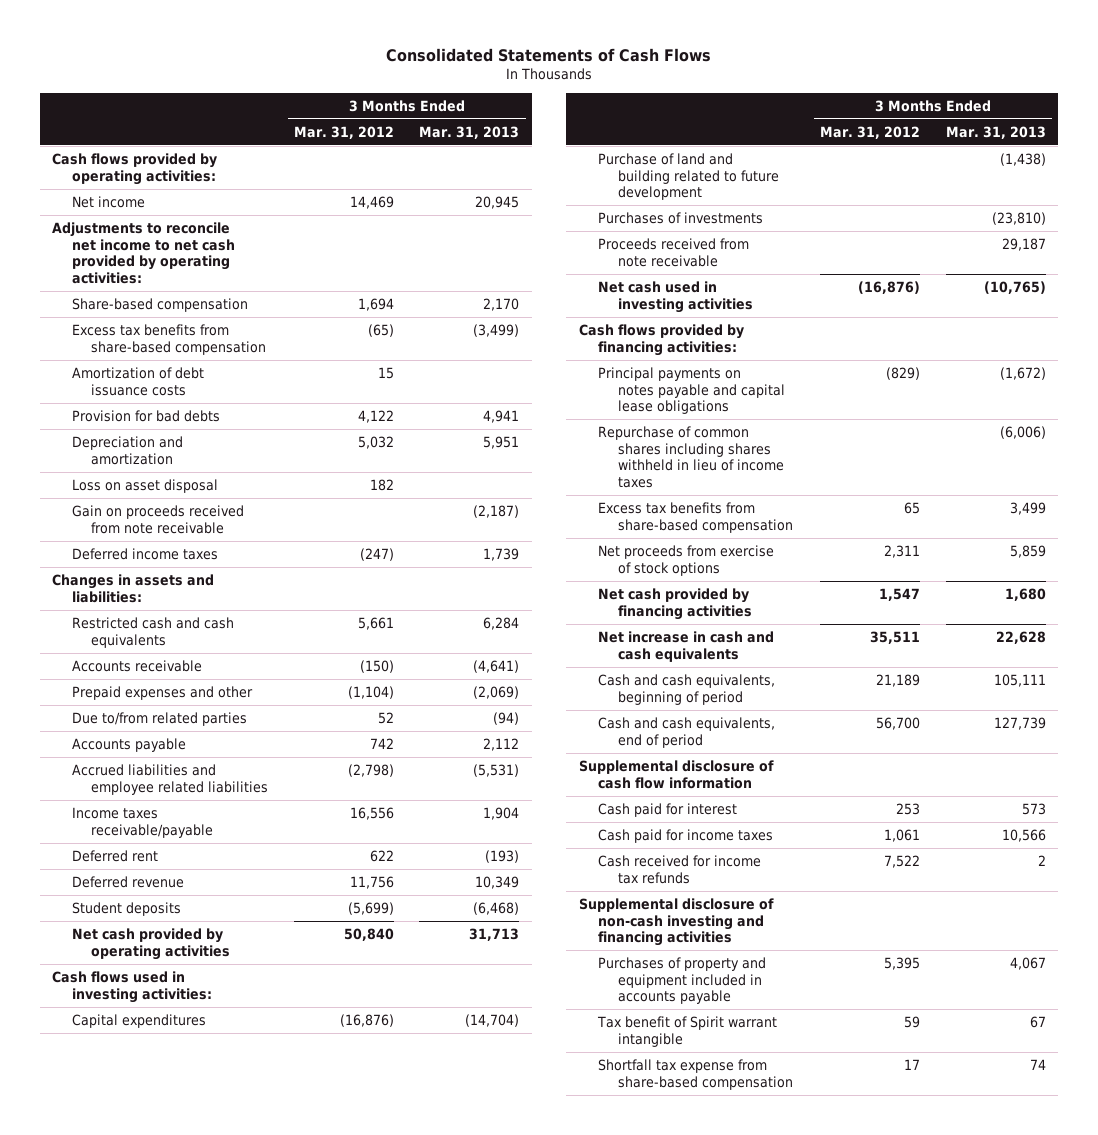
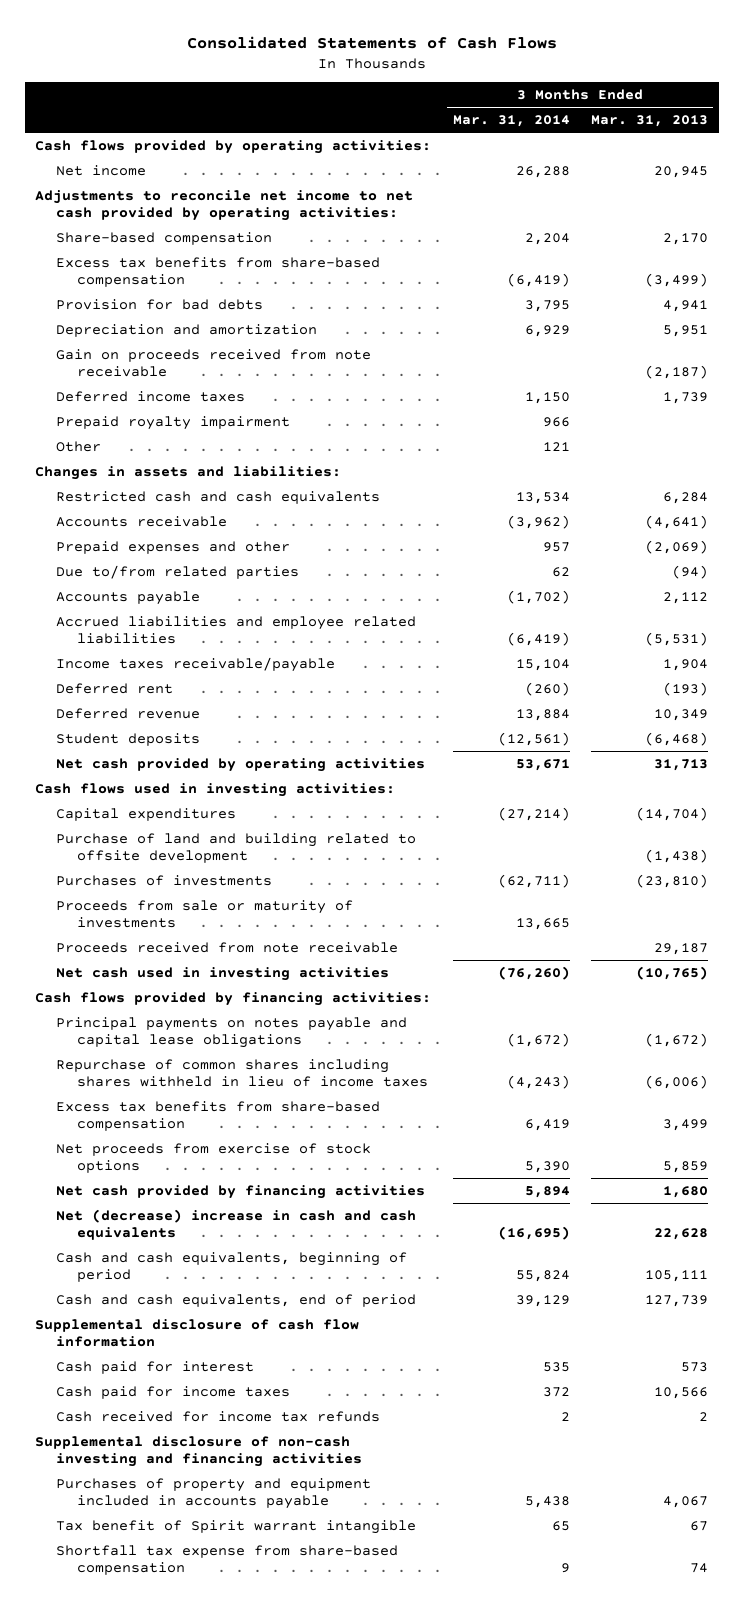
- | 3 Months Ended Mar. 31, 2012 | 3 Months Ended Mar. 31, 2013
+ | 3 Months Ended Mar. 31, 2014 | 3 Months Ended Mar. 31, 2013
- Amortization of debt issuance costs | 15 |
- Loss on asset disposal | 182 |
+ Prepaid royalty impairment | 966 |
+ Other | 121 |
- Purchase of land and building related to future development | | (1,438)
+ Purchase of land and building related to offsite development | | (1,438)
+ Proceeds from sale or maturity of investments | 13,665 |
- Net increase in cash and cash equivalents | 35,511 | 22,628
+ Net (decrease) increase in cash and cash equivalents | (16,695) | 22,628

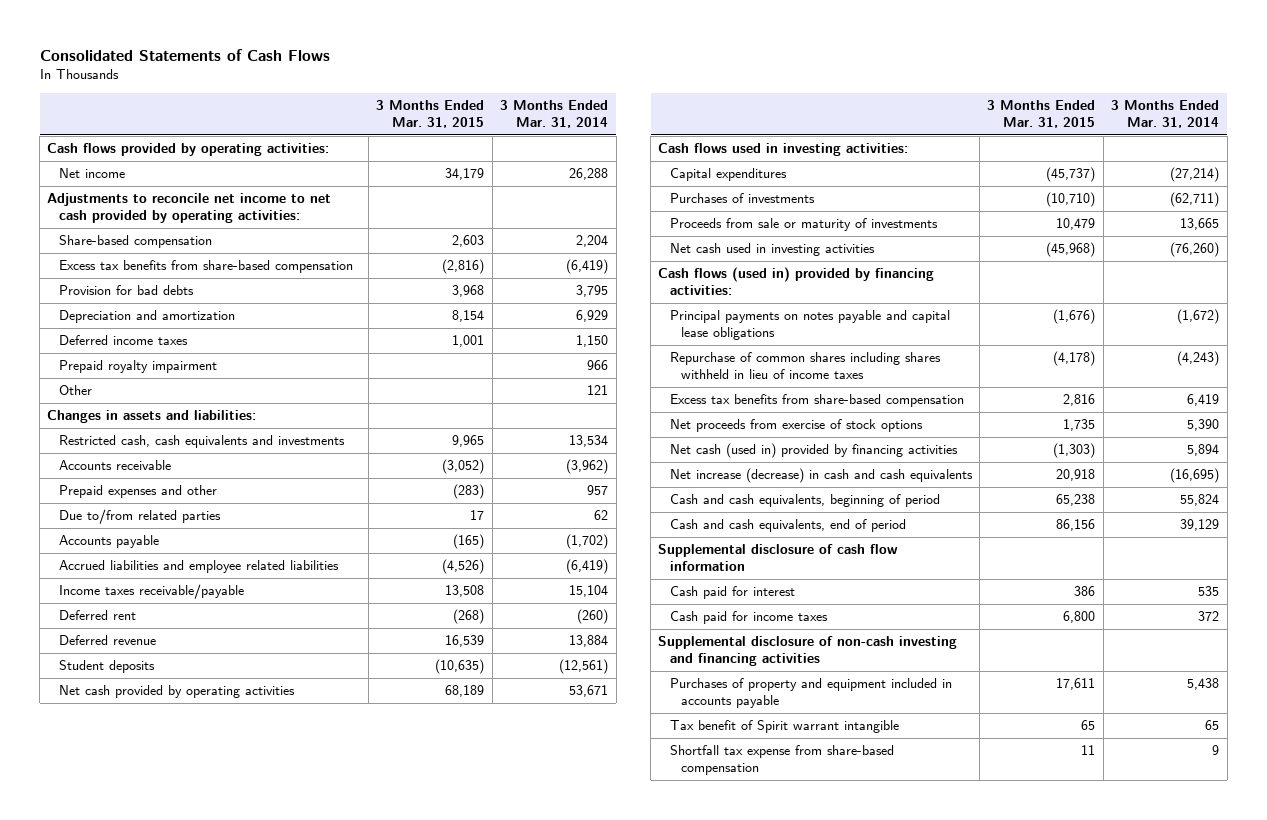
- | 3 Months Ended Mar. 31, 2014 | 3 Months Ended Mar. 31, 2013
+ | 3 Months Ended Mar. 31, 2015 | 3 Months Ended Mar. 31, 2014
- Gain on proceeds received from note receivable | | (2,187)
- Restricted cash and cash equivalents | 13,534 | 6,284
+ Restricted cash, cash equivalents and investments | 9,965 | 13,534
- Purchase of land and building related to offsite development | | (1,438)
- Proceeds received from note receivable | | 29,187
- Cash flows provided by financing activities:
+ Cash flows (used in) provided by financing activities:
- Net cash provided by financing activities | 5,894 | 1,680
- Net (decrease) increase in cash and cash equivalents | (16,695) | 22,628
+ Net cash (used in) provided by financing activities | (1,303) | 5,894
+ Net increase (decrease) in cash and cash equivalents | 20,918 | (16,695)
- Cash received for income tax refunds | 2 | 2

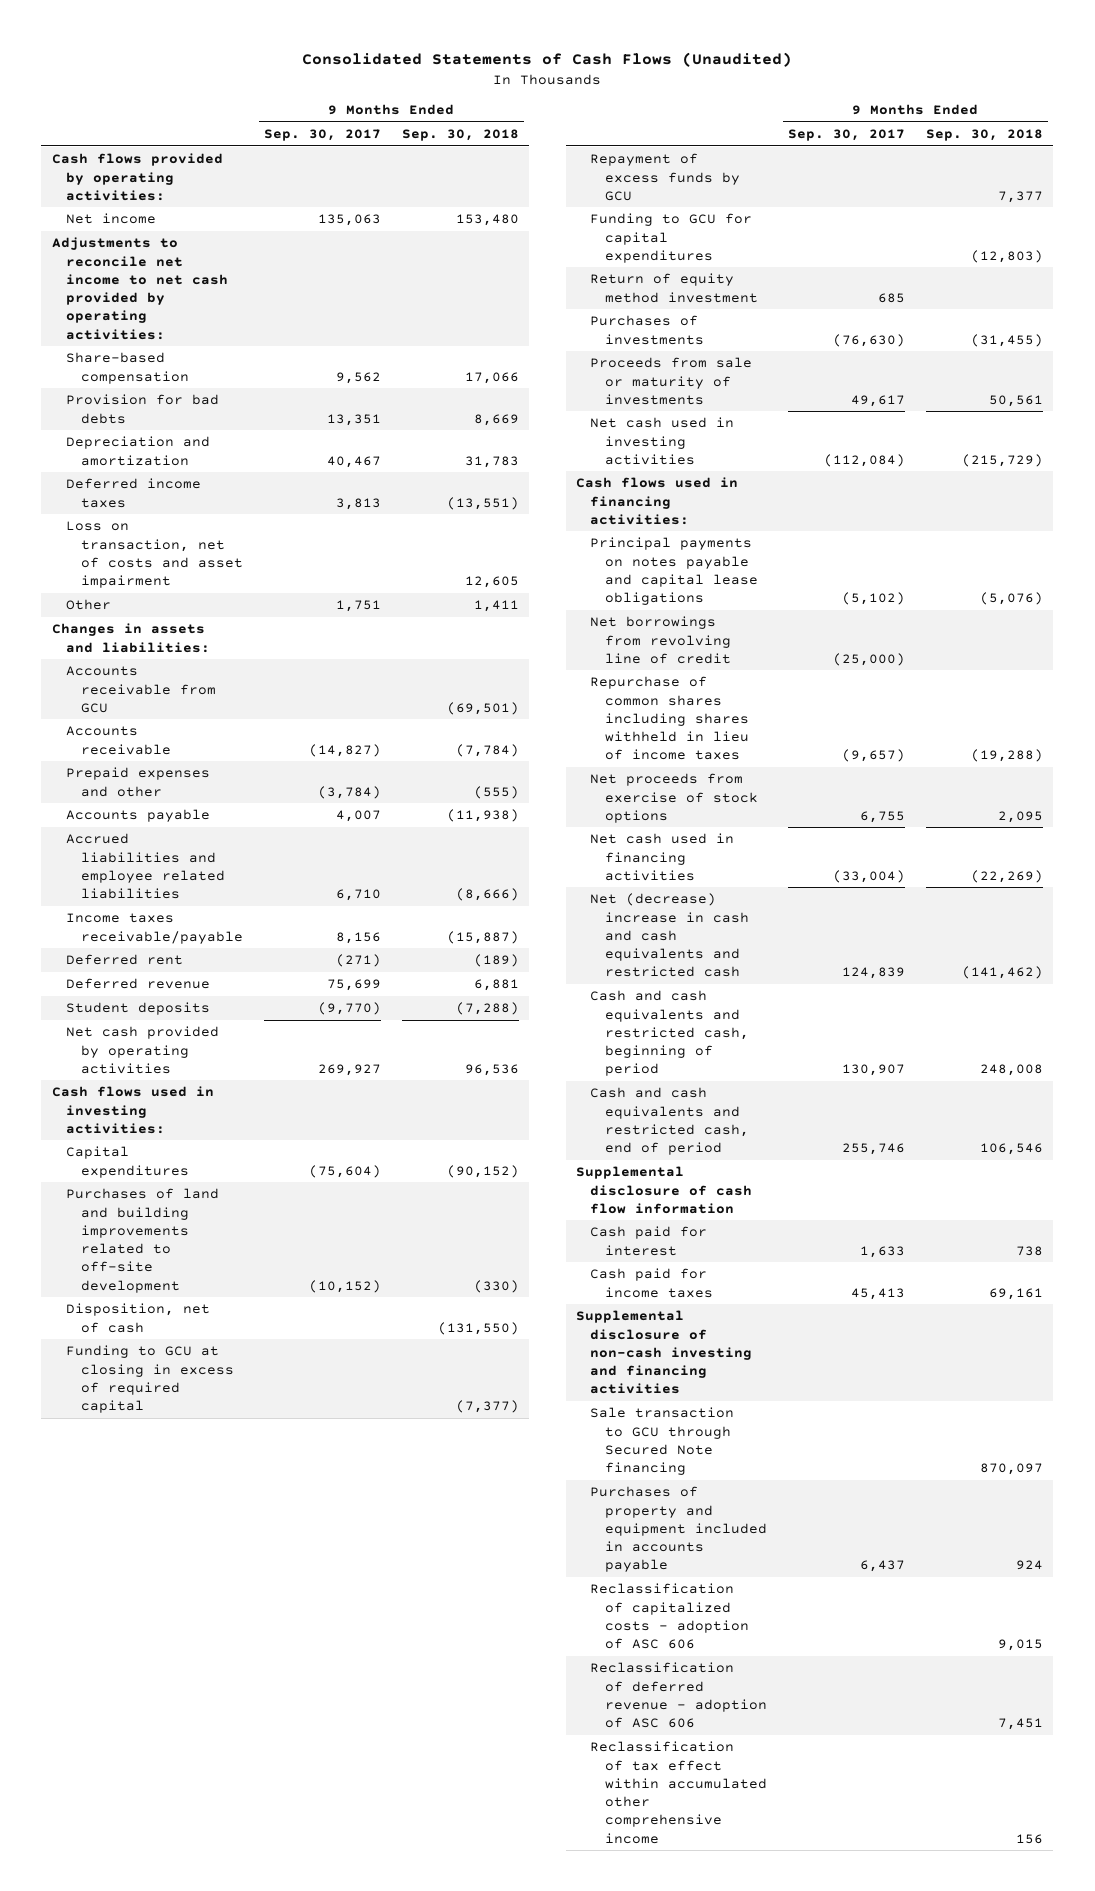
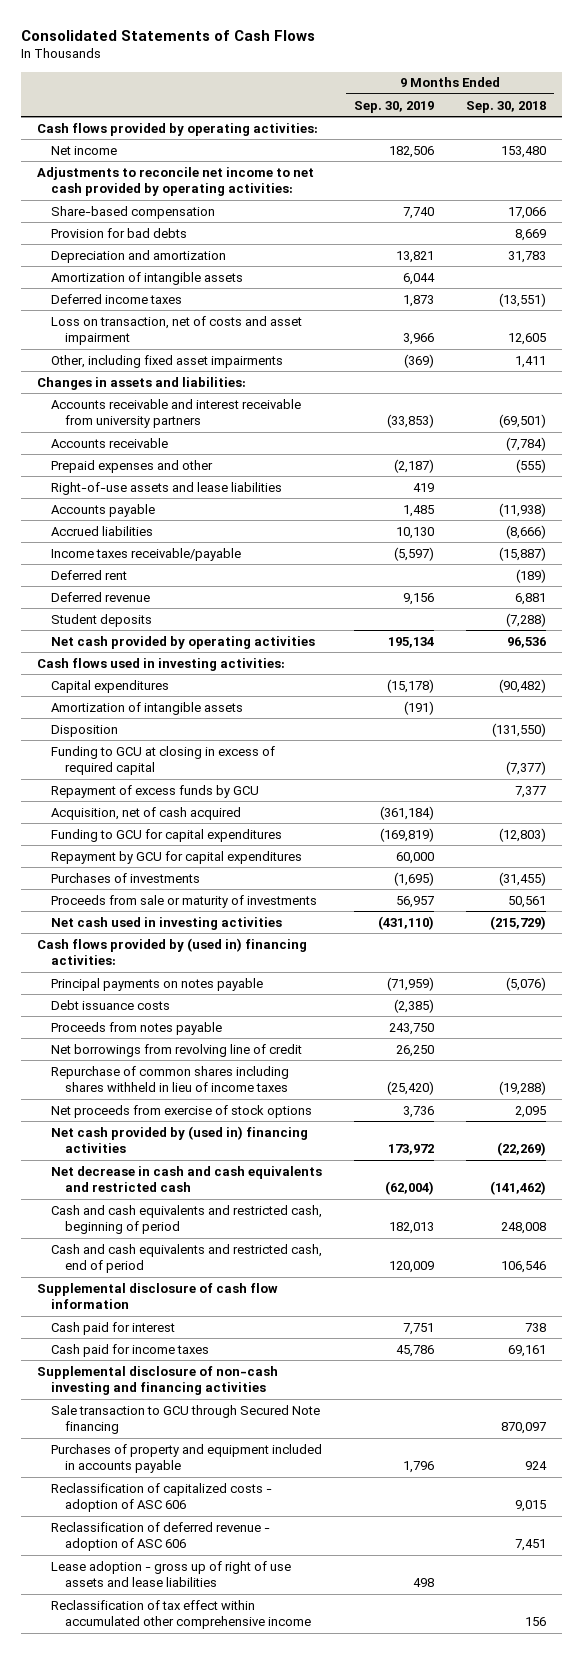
- Consolidated Statements of Cash Flows (Unaudited)
+ Consolidated Statements of Cash Flows
- | 9 Months Ended Sep. 30, 2017 | 9 Months Ended Sep. 30, 2018
+ | 9 Months Ended Sep. 30, 2019 | 9 Months Ended Sep. 30, 2018
+ Amortization of intangible assets | 6,044 |
- Other | 1,751 | 1,411
+ Other, including fixed asset impairments | (369) | 1,411
- Accounts receivable from GCU | | (69,501)
+ Accounts receivable and interest receivable from university partners | (33,853) | (69,501)
+ Right-of-use assets and lease liabilities | 419 |
- Accrued liabilities and employee related liabilities | 6,710 | (8,666)
+ Accrued liabilities | 10,130 | (8,666)
- Capital expenditures | (75,604) | (90,152)
- Purchases of land and building improvements related to off-site development | (10,152) | (330)
- Disposition, net of cash | | (131,550)
+ Capital expenditures | (15,178) | (90,482)
+ Amortization of intangible assets | (191) |
+ Disposition | | (131,550)
+ Acquisition, net of cash acquired | (361,184) |
- Return of equity method investment | 685 |
+ Repayment by GCU for capital expenditures | 60,000 |
- Cash flows used in financing activities:
- Principal payments on notes payable and capital lease obligations | (5,102) | (5,076)
+ Cash flows provided by (used in) financing activities:
+ Principal payments on notes payable | (71,959) | (5,076)
+ Debt issuance costs | (2,385) |
+ Proceeds from notes payable | 243,750 |
- Net cash used in financing activities | (33,004) | (22,269)
- Net (decrease) increase in cash and cash equivalents and restricted cash | 124,839 | (141,462)
+ Net cash provided by (used in) financing activities | 173,972 | (22,269)
+ Net decrease in cash and cash equivalents and restricted cash | (62,004) | (141,462)
+ Lease adoption - gross up of right of use assets and lease liabilities | 498 |

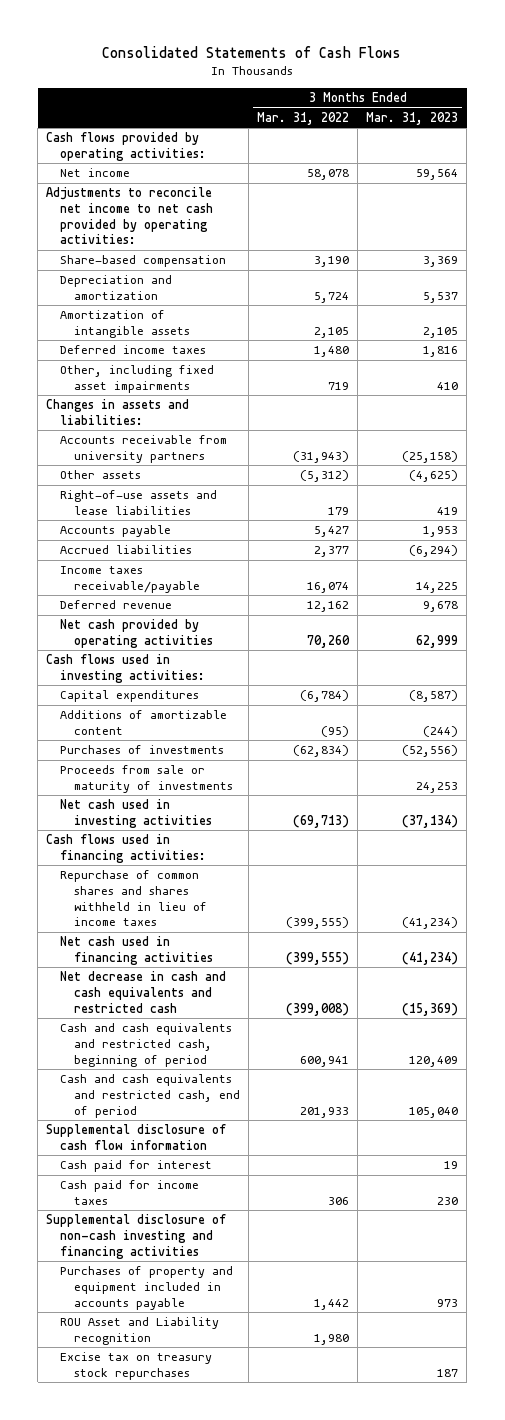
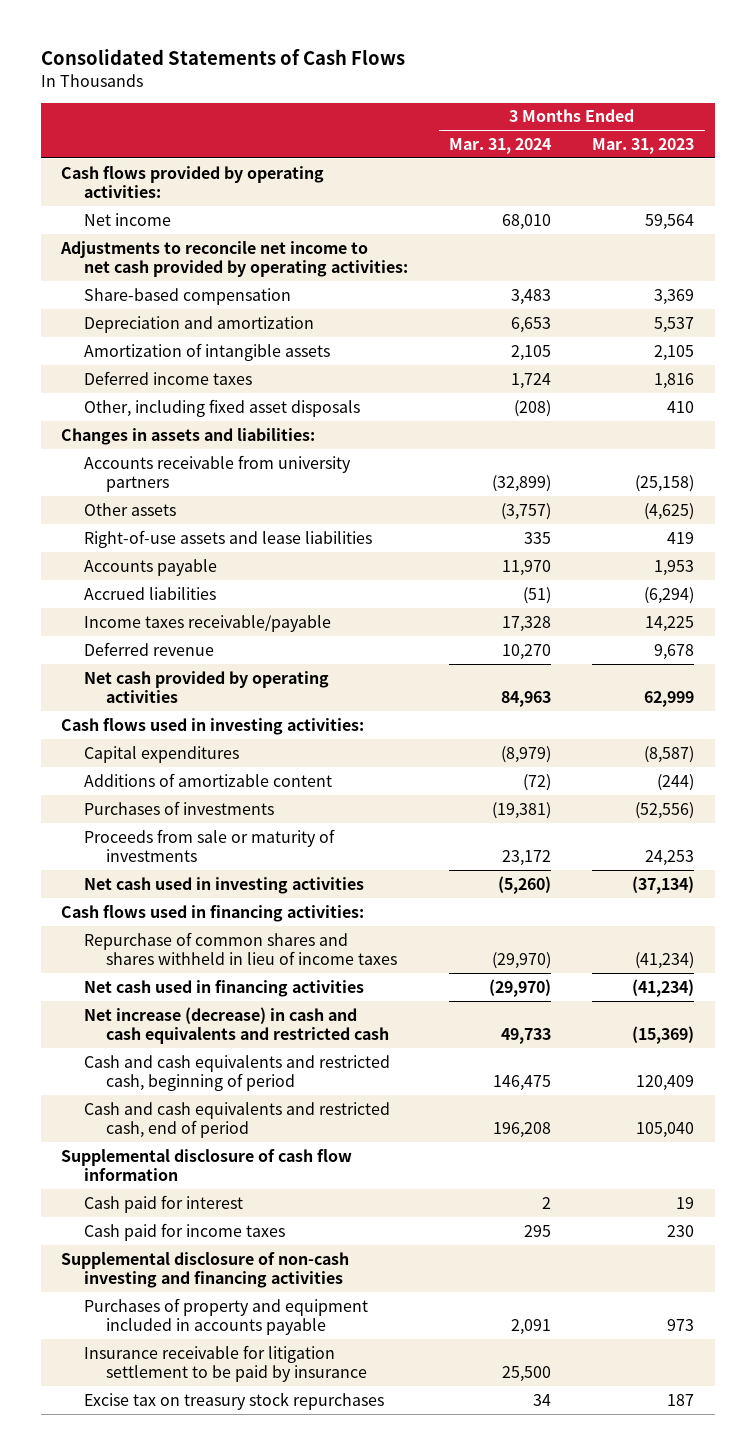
- | 3 Months Ended Mar. 31, 2022 | 3 Months Ended Mar. 31, 2023
+ | 3 Months Ended Mar. 31, 2024 | 3 Months Ended Mar. 31, 2023
- Other, including fixed asset impairments | 719 | 410
+ Other, including fixed asset disposals | (208) | 410
- Net decrease in cash and cash equivalents and restricted cash | (399,008) | (15,369)
+ Net increase (decrease) in cash and cash equivalents and restricted cash | 49,733 | (15,369)
- ROU Asset and Liability recognition | 1,980 |
+ Insurance receivable for litigation settlement to be paid by insurance | 25,500 |

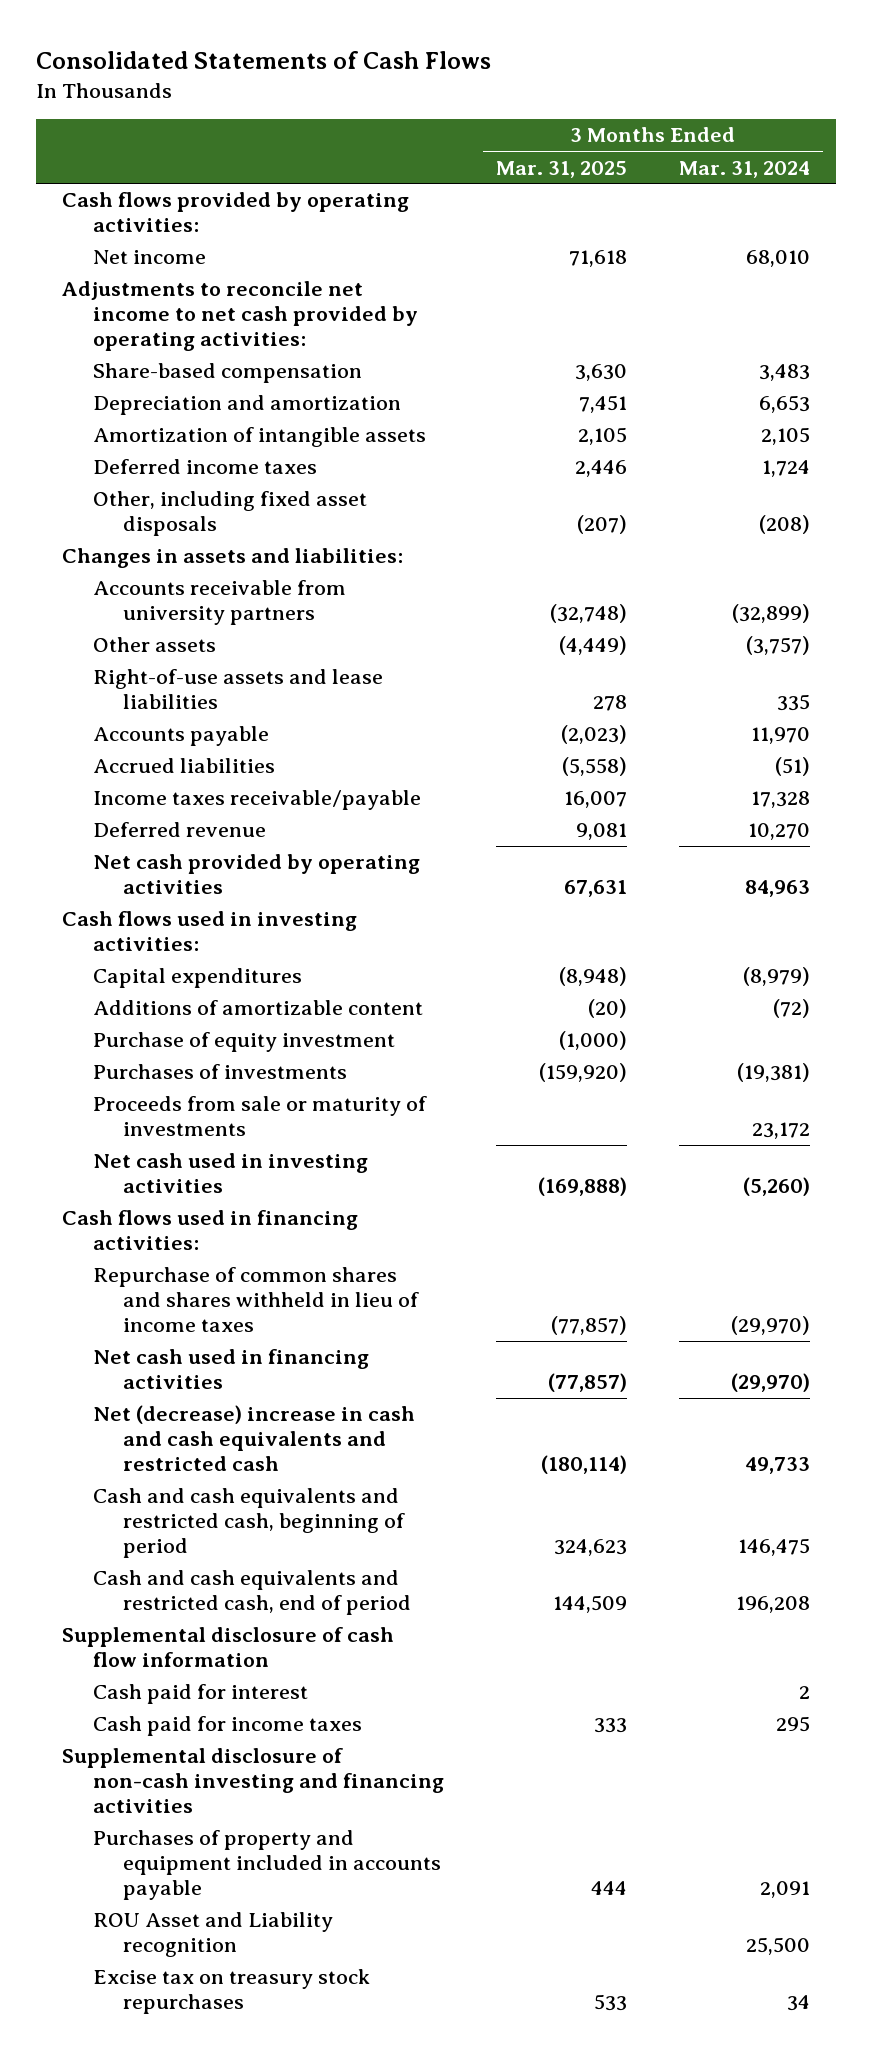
- | 3 Months Ended Mar. 31, 2024 | 3 Months Ended Mar. 31, 2023
+ | 3 Months Ended Mar. 31, 2025 | 3 Months Ended Mar. 31, 2024
+ Purchase of equity investment | (1,000) |
- Net increase (decrease) in cash and cash equivalents and restricted cash | 49,733 | (15,369)
+ Net (decrease) increase in cash and cash equivalents and restricted cash | (180,114) | 49,733
- Insurance receivable for litigation settlement to be paid by insurance | 25,500 |
+ ROU Asset and Liability recognition | | 25,500

